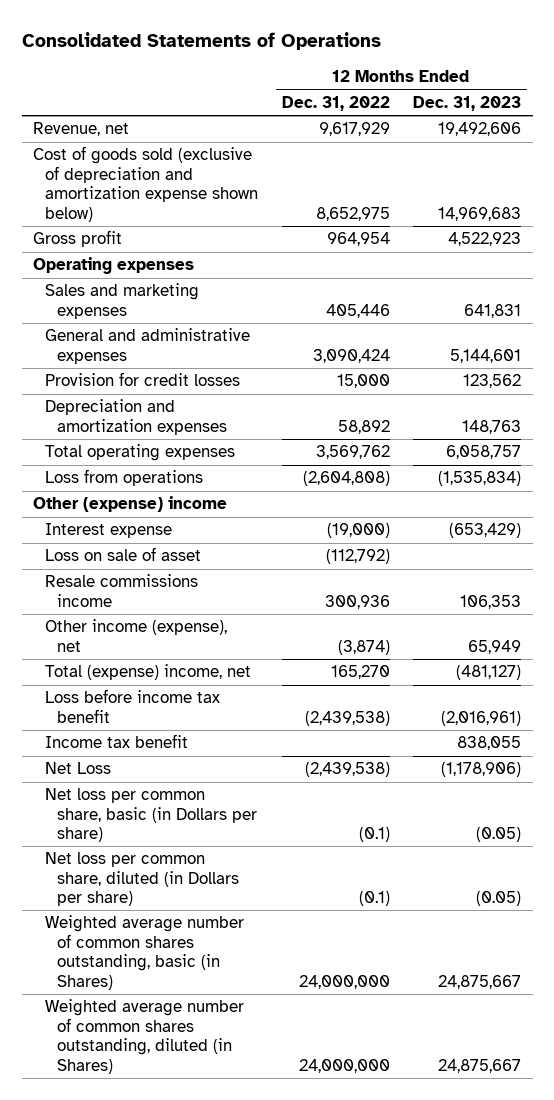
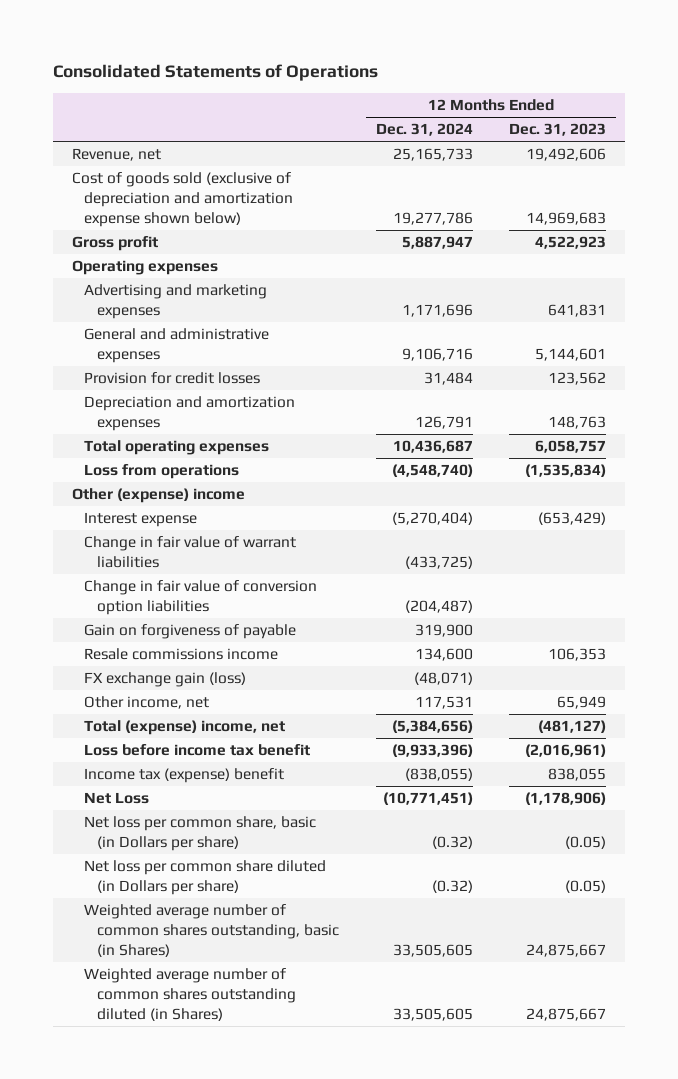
- | 12 Months Ended Dec. 31, 2022 | 12 Months Ended Dec. 31, 2023
+ | 12 Months Ended Dec. 31, 2024 | 12 Months Ended Dec. 31, 2023
- Sales and marketing expenses | 405,446 | 641,831
+ Advertising and marketing expenses | 1,171,696 | 641,831
- Loss on sale of asset | (112,792) |
+ Change in fair value of warrant liabilities | (433,725) |
+ Change in fair value of conversion option liabilities | (204,487) |
+ Gain on forgiveness of payable | 319,900 |
- Other income (expense), net | (3,874) | 65,949
+ FX exchange gain (loss) | (48,071) |
+ Other income, net | 117,531 | 65,949
- Income tax benefit | | 838,055
+ Income tax (expense) benefit | (838,055) | 838,055
- Net loss per common share, diluted (in Dollars per share) | (0.1) | (0.05)
+ Net loss per common share diluted (in Dollars per share) | (0.32) | (0.05)
- Weighted average number of common shares outstanding, diluted (in Shares) | 24,000,000 | 24,875,667
+ Weighted average number of common shares outstanding diluted (in Shares) | 33,505,605 | 24,875,667

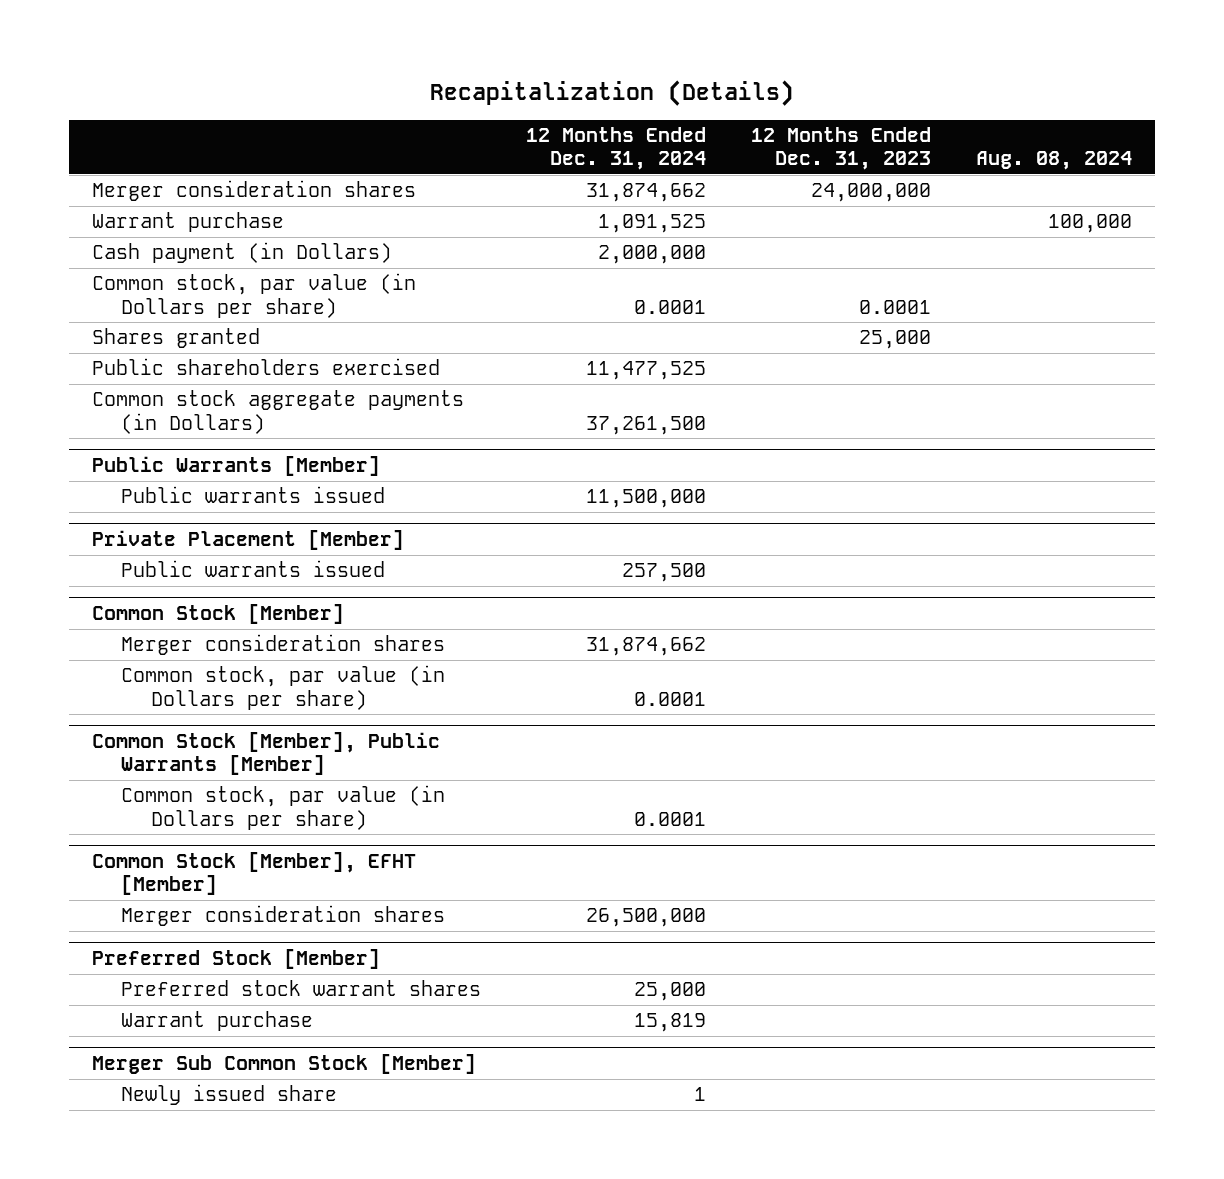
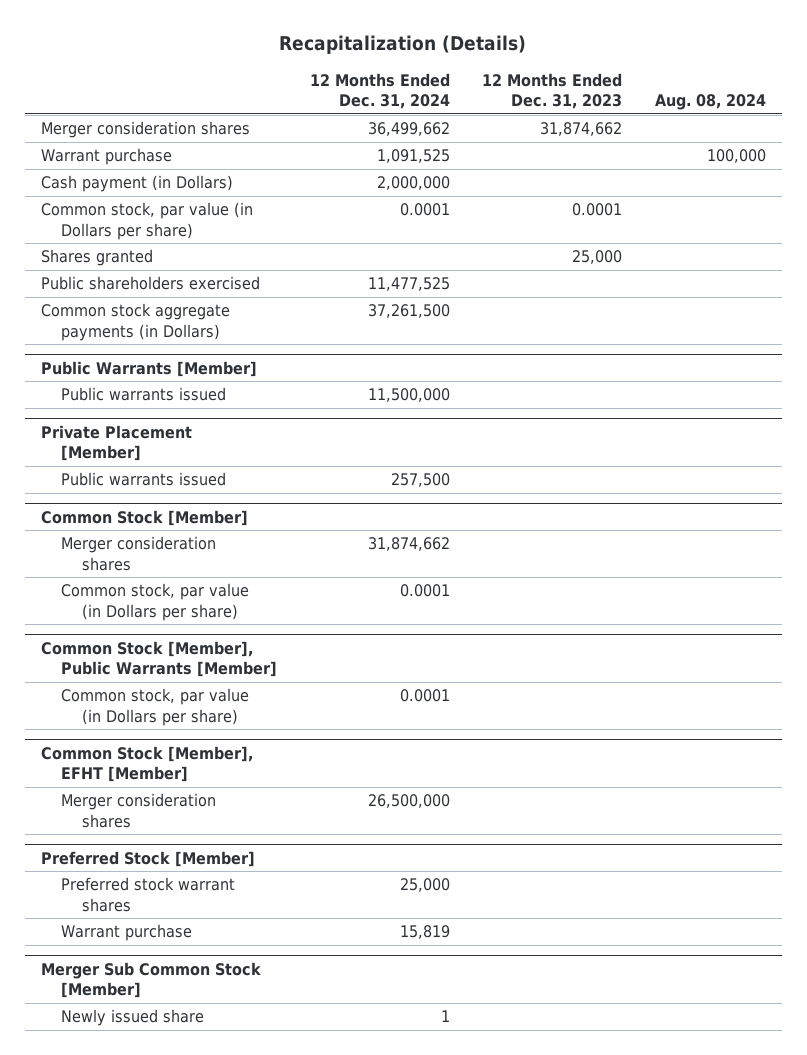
- Merger consideration shares | 31,874,662 | 24,000,000 |
+ Merger consideration shares | 36,499,662 | 31,874,662 |

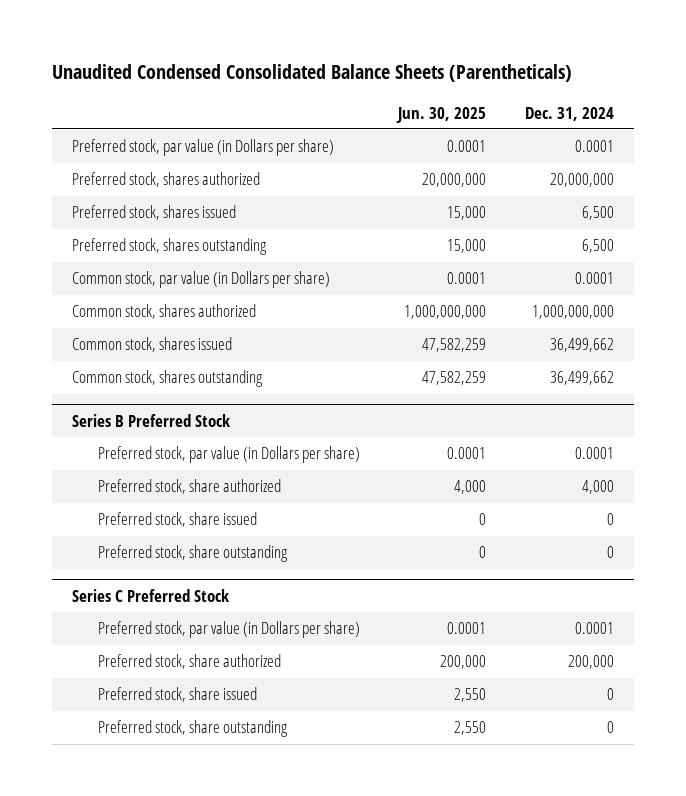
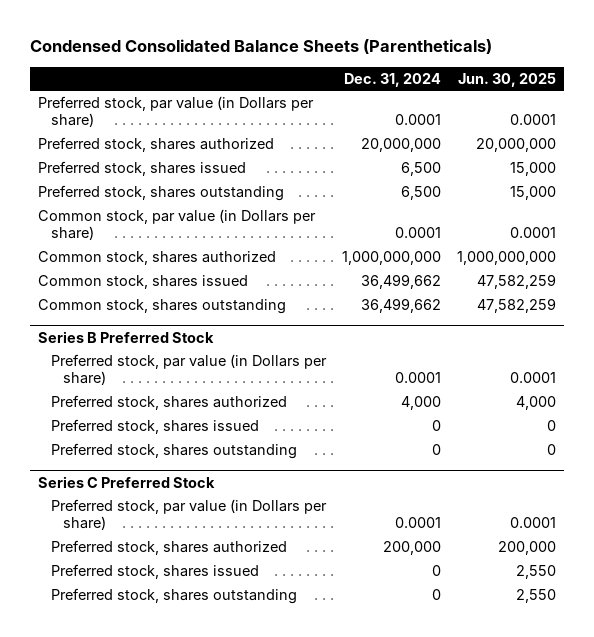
- Unaudited Condensed Consolidated Balance Sheets (Parentheticals)
+ Condensed Consolidated Balance Sheets (Parentheticals)
- | Jun. 30, 2025 | Dec. 31, 2024
+ | Dec. 31, 2024 | Jun. 30, 2025
@ Series B Preferred Stock
- Preferred stock, share authorized | 4,000 | 4,000
- Preferred stock, share issued | 0 | 0
- Preferred stock, share outstanding | 0 | 0
+ Preferred stock, shares authorized | 4,000 | 4,000
+ Preferred stock, shares issued | 0 | 0
+ Preferred stock, shares outstanding | 0 | 0
@ Series C Preferred Stock
- Preferred stock, share authorized | 200,000 | 200,000
- Preferred stock, share issued | 2,550 | 0
- Preferred stock, share outstanding | 2,550 | 0
+ Preferred stock, shares authorized | 200,000 | 200,000
+ Preferred stock, shares issued | 0 | 2,550
+ Preferred stock, shares outstanding | 0 | 2,550

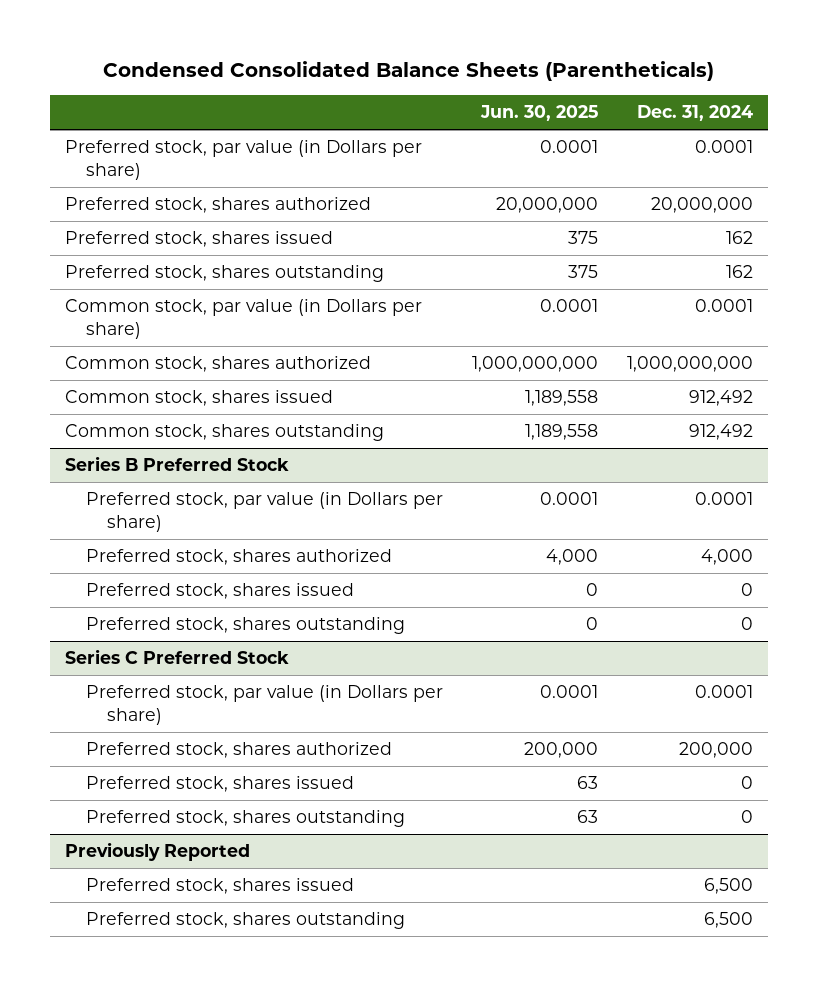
- | Dec. 31, 2024 | Jun. 30, 2025
+ | Jun. 30, 2025 | Dec. 31, 2024
- Preferred stock, shares issued | 6,500 | 15,000
- Preferred stock, shares outstanding | 6,500 | 15,000
+ Preferred stock, shares issued | 375 | 162
+ Preferred stock, shares outstanding | 375 | 162
- Common stock, shares issued | 36,499,662 | 47,582,259
- Common stock, shares outstanding | 36,499,662 | 47,582,259
+ Common stock, shares issued | 1,189,558 | 912,492
+ Common stock, shares outstanding | 1,189,558 | 912,492
@ Series C Preferred Stock
- Preferred stock, shares issued | 0 | 2,550
- Preferred stock, shares outstanding | 0 | 2,550
+ Preferred stock, shares issued | 63 | 0
+ Preferred stock, shares outstanding | 63 | 0
+ Previously Reported
+ Preferred stock, shares issued | | 6,500
+ Preferred stock, shares outstanding | | 6,500

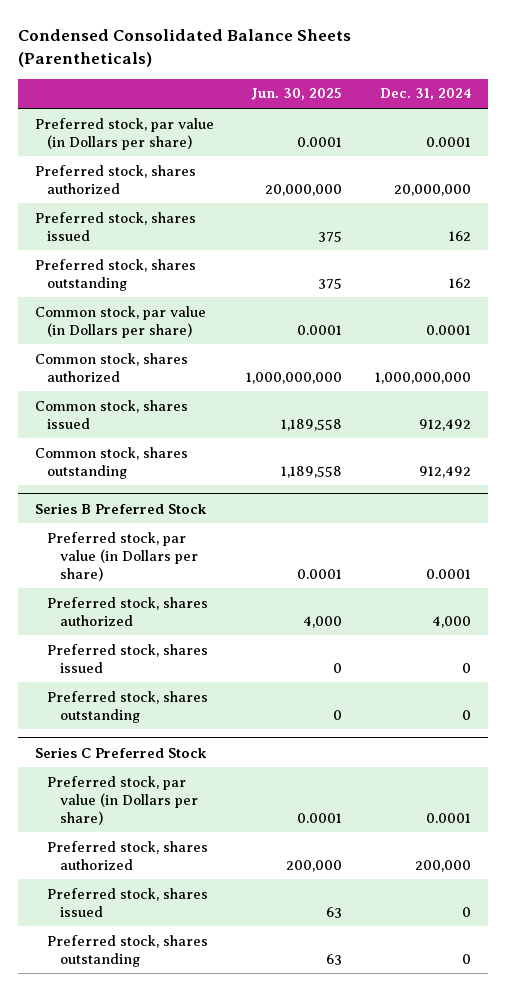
- Previously Reported
- Preferred stock, shares issued | | 6,500
- Preferred stock, shares outstanding | | 6,500

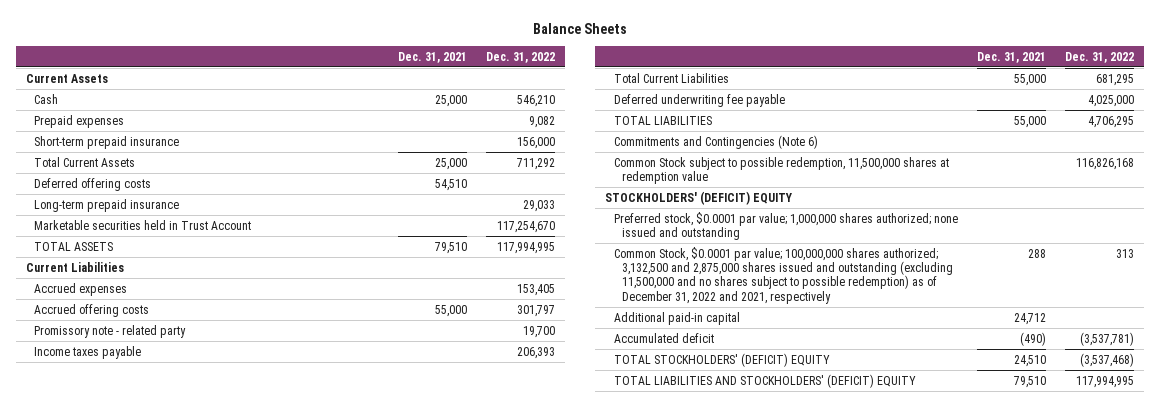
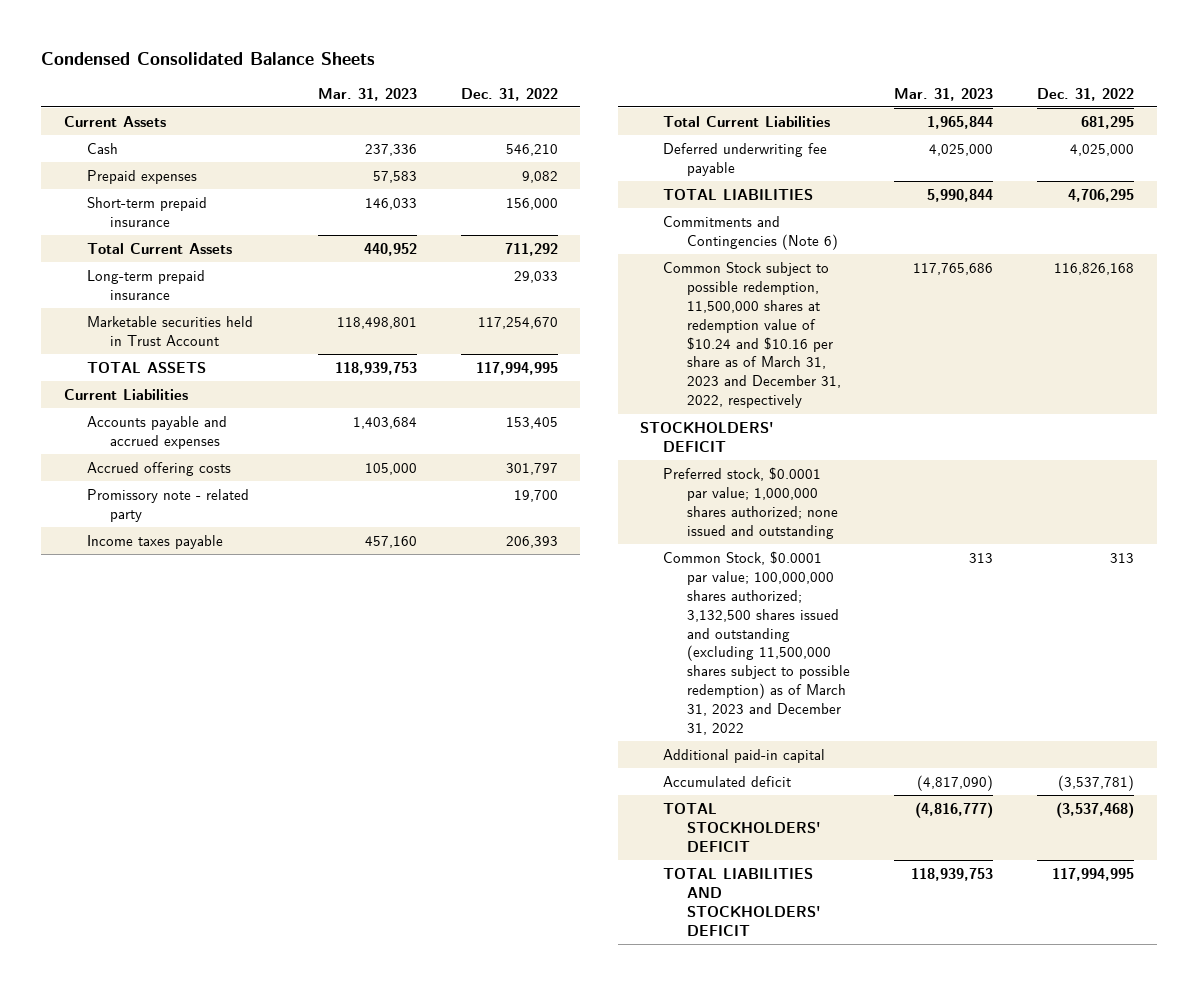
- Balance Sheets
+ Condensed Consolidated Balance Sheets
- | Dec. 31, 2021 | Dec. 31, 2022
+ | Mar. 31, 2023 | Dec. 31, 2022
- Deferred offering costs | 54,510 |
- Accrued expenses | | 153,405
+ Accounts payable and accrued expenses | 1,403,684 | 153,405
- Common Stock subject to possible redemption, 11,500,000 shares at redemption value | | 116,826,168
- STOCKHOLDERS' (DEFICIT) EQUITY
+ Common Stock subject to possible redemption, 11,500,000 shares at redemption value of $10.24 and $10.16 per share as of March 31, 2023 and December 31, 2022, respectively | 117,765,686 | 116,826,168
+ STOCKHOLDERS' DEFICIT
- Common Stock, $0.0001 par value; 100,000,000 shares authorized; 3,132,500 and 2,875,000 shares issued and outstanding (excluding 11,500,000 and no shares subject to possible redemption) as of December 31, 2022 and 2021, respectively | 288 | 313
+ Common Stock, $0.0001 par value; 100,000,000 shares authorized; 3,132,500 shares issued and outstanding (excluding 11,500,000 shares subject to possible redemption) as of March 31, 2023 and December 31, 2022 | 313 | 313
- TOTAL STOCKHOLDERS' (DEFICIT) EQUITY | 24,510 | (3,537,468)
- TOTAL LIABILITIES AND STOCKHOLDERS' (DEFICIT) EQUITY | 79,510 | 117,994,995
+ TOTAL STOCKHOLDERS' DEFICIT | (4,816,777) | (3,537,468)
+ TOTAL LIABILITIES AND STOCKHOLDERS' DEFICIT | 118,939,753 | 117,994,995

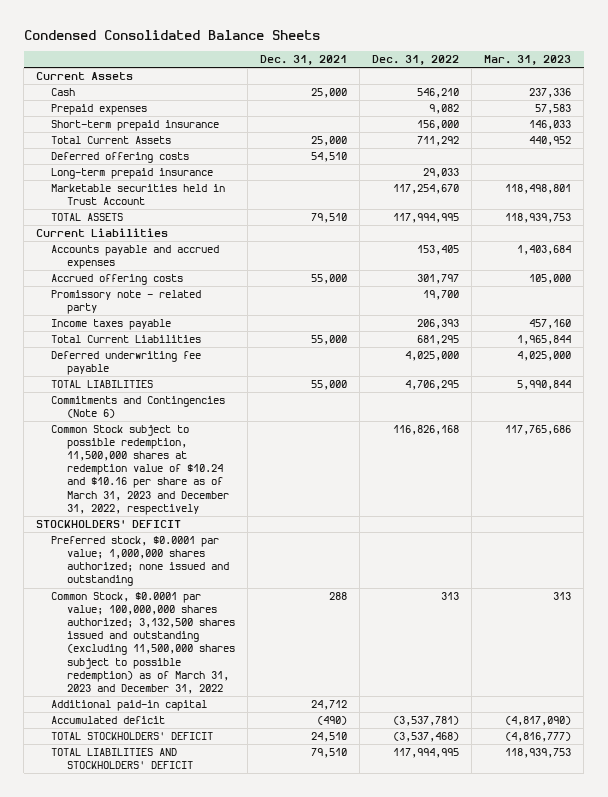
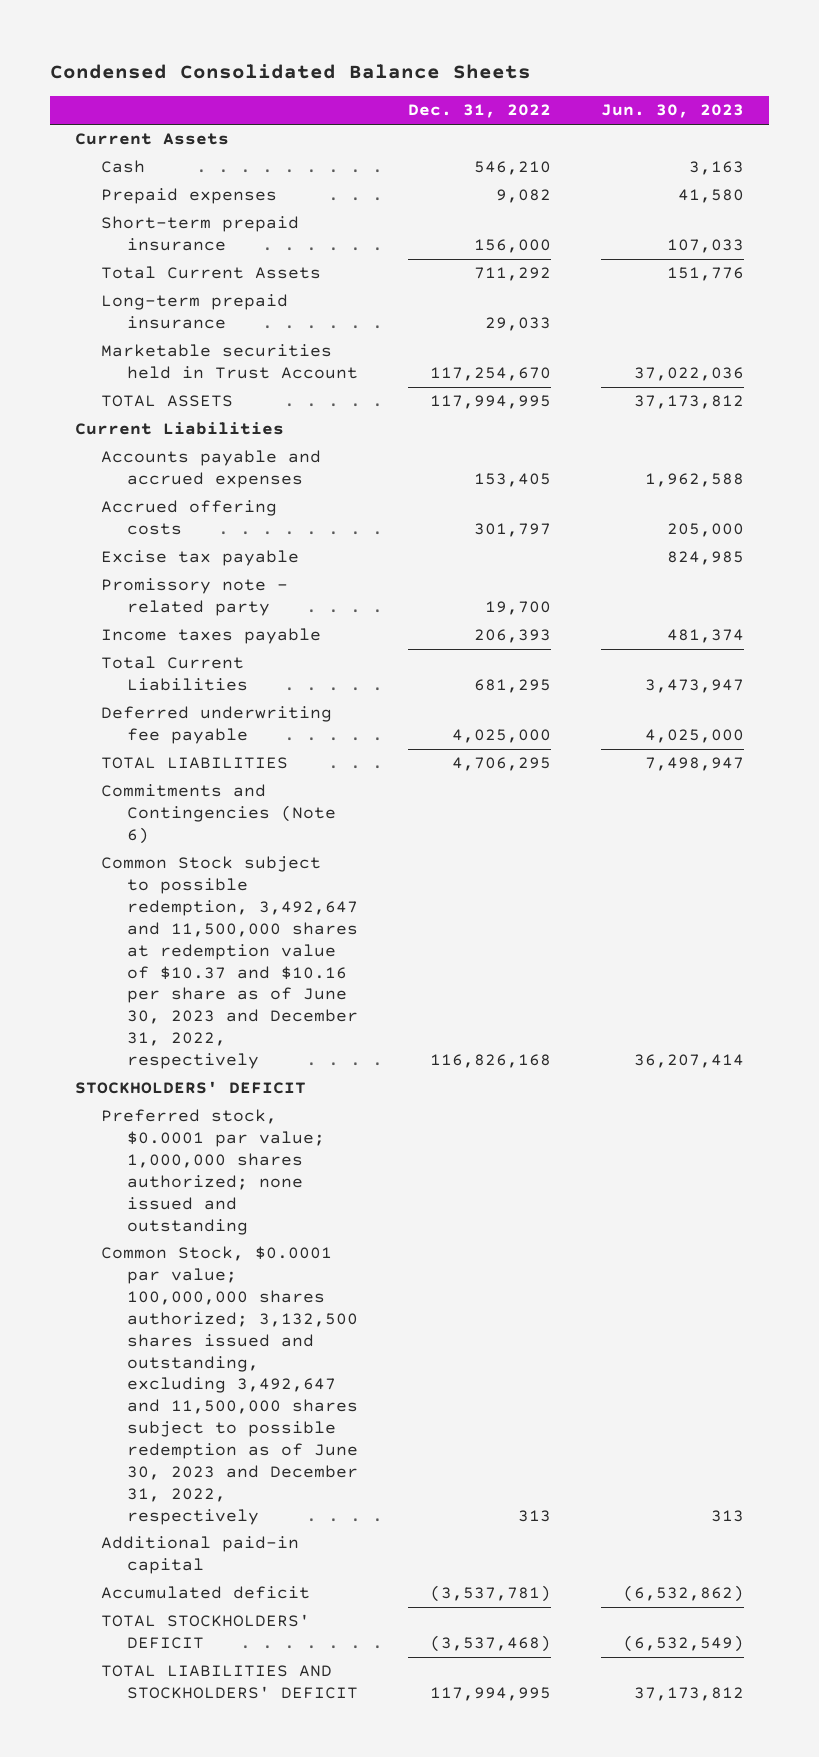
- | Dec. 31, 2021 | Dec. 31, 2022 | Mar. 31, 2023
+ | Dec. 31, 2022 | Jun. 30, 2023
- Deferred offering costs | 54,510 | |
+ Excise tax payable | | 824,985
- Common Stock subject to possible redemption, 11,500,000 shares at redemption value of $10.24 and $10.16 per share as of March 31, 2023 and December 31, 2022, respectively | | 116,826,168 | 117,765,686
+ Common Stock subject to possible redemption, 3,492,647 and 11,500,000 shares at redemption value of $10.37 and $10.16 per share as of June 30, 2023 and December 31, 2022, respectively | 116,826,168 | 36,207,414
- Common Stock, $0.0001 par value; 100,000,000 shares authorized; 3,132,500 shares issued and outstanding (excluding 11,500,000 shares subject to possible redemption) as of March 31, 2023 and December 31, 2022 | 288 | 313 | 313
+ Common Stock, $0.0001 par value; 100,000,000 shares authorized; 3,132,500 shares issued and outstanding, excluding 3,492,647 and 11,500,000 shares subject to possible redemption as of June 30, 2023 and December 31, 2022, respectively | 313 | 313

